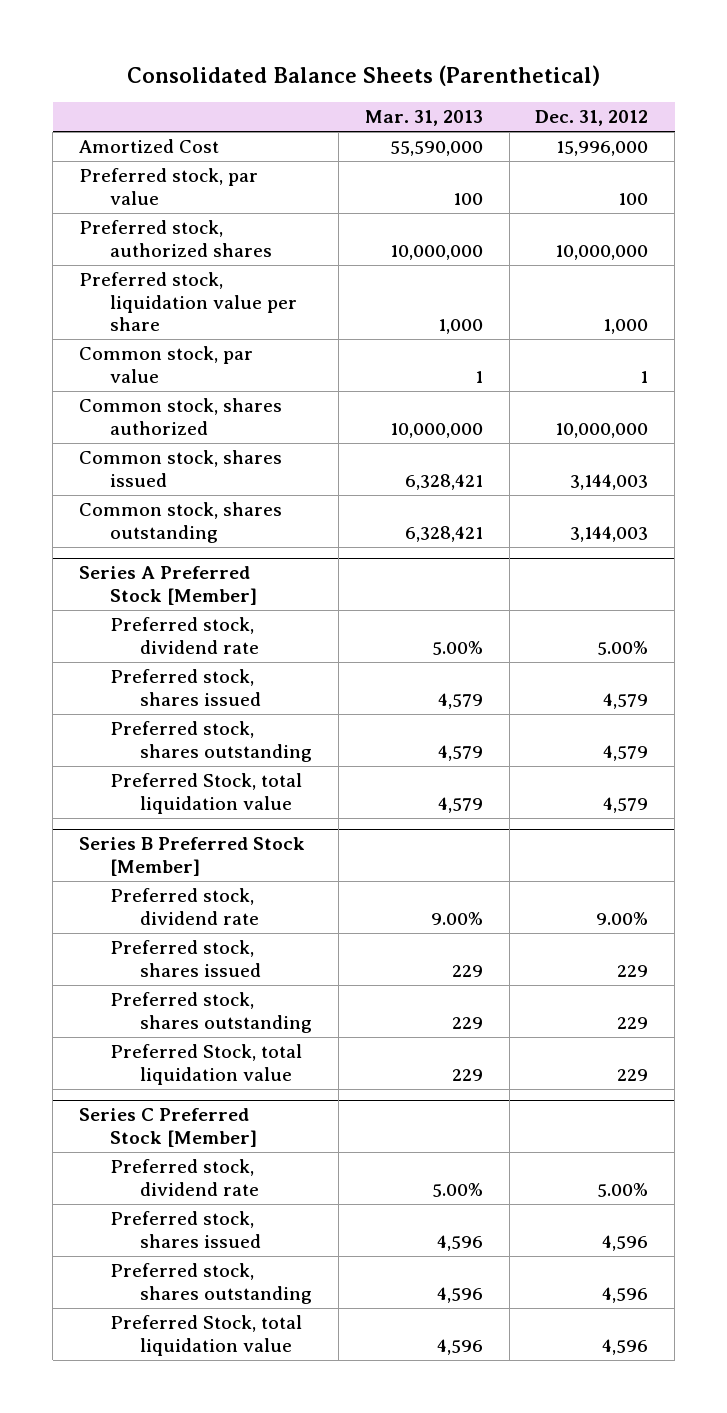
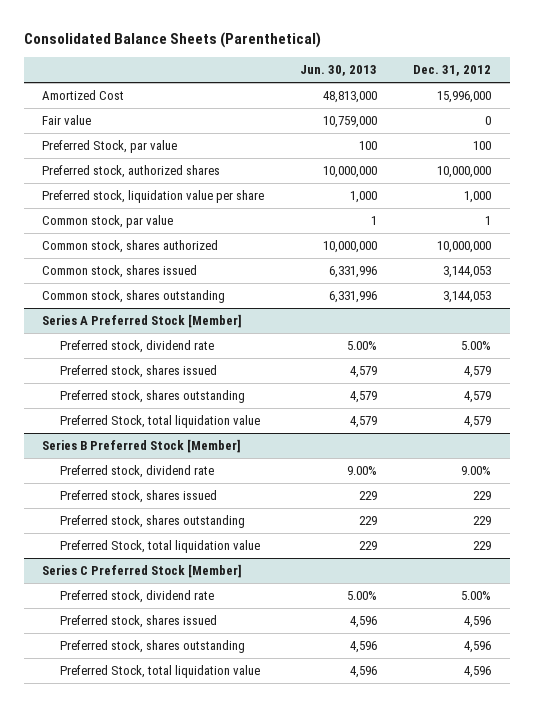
- | Mar. 31, 2013 | Dec. 31, 2012
+ | Jun. 30, 2013 | Dec. 31, 2012
- Preferred stock, par value | 100 | 100
+ Fair value | 10,759,000 | 0
+ Preferred Stock, par value | 100 | 100
- Common stock, shares issued | 6,328,421 | 3,144,003
- Common stock, shares outstanding | 6,328,421 | 3,144,003
+ Common stock, shares issued | 6,331,996 | 3,144,053
+ Common stock, shares outstanding | 6,331,996 | 3,144,053

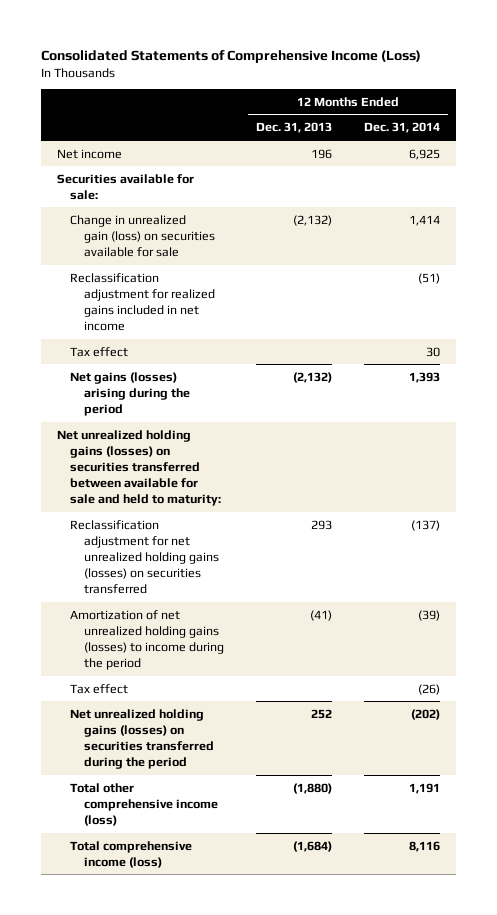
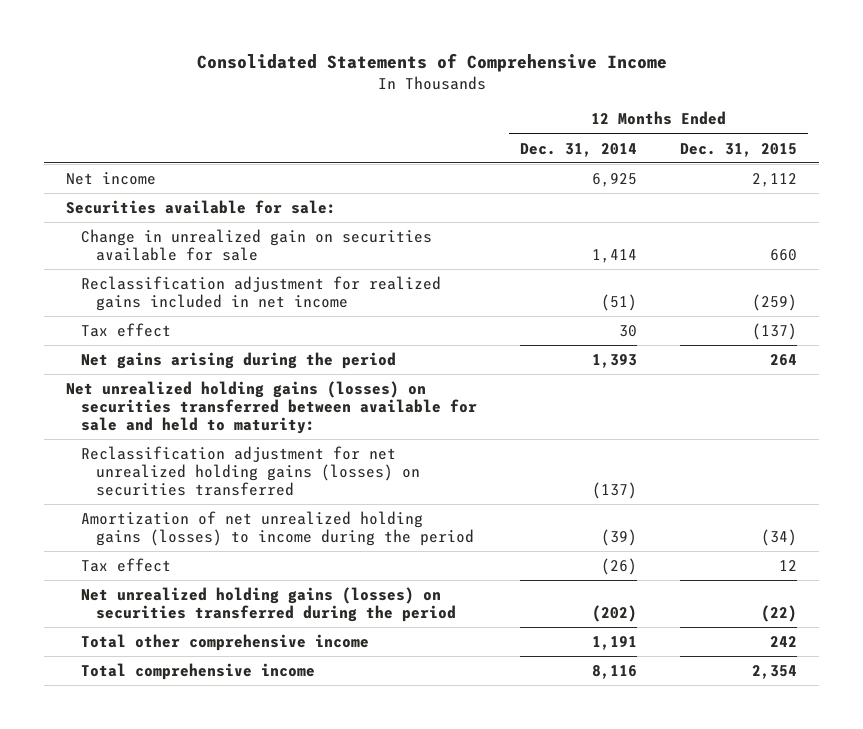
- Consolidated Statements of Comprehensive Income (Loss)
+ Consolidated Statements of Comprehensive Income
- | 12 Months Ended Dec. 31, 2013 | 12 Months Ended Dec. 31, 2014
+ | 12 Months Ended Dec. 31, 2014 | 12 Months Ended Dec. 31, 2015
- Change in unrealized gain (loss) on securities available for sale | (2,132) | 1,414
+ Change in unrealized gain on securities available for sale | 1,414 | 660
- Net gains (losses) arising during the period | (2,132) | 1,393
+ Net gains arising during the period | 1,393 | 264
- Total other comprehensive income (loss) | (1,880) | 1,191
- Total comprehensive income (loss) | (1,684) | 8,116
+ Total other comprehensive income | 1,191 | 242
+ Total comprehensive income | 8,116 | 2,354

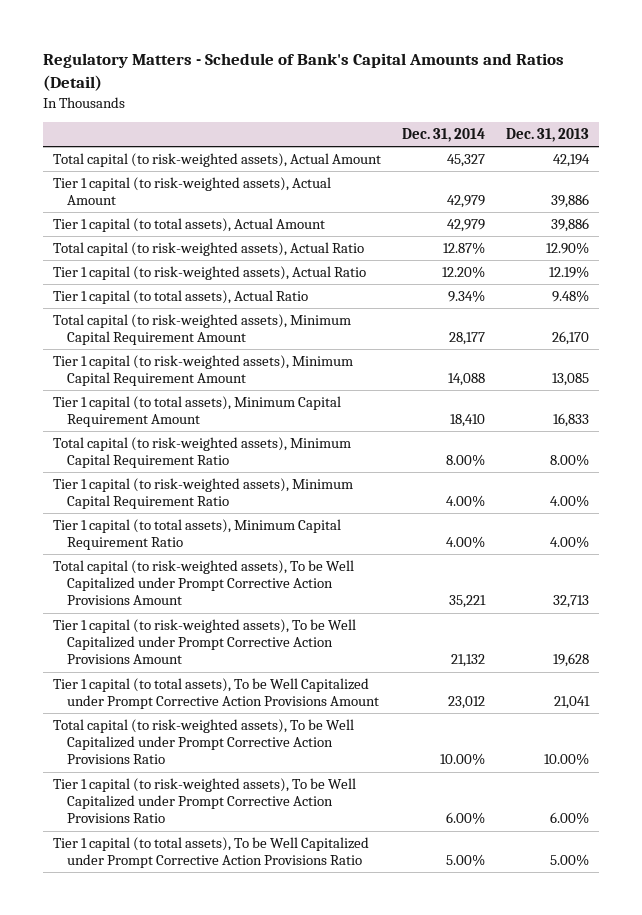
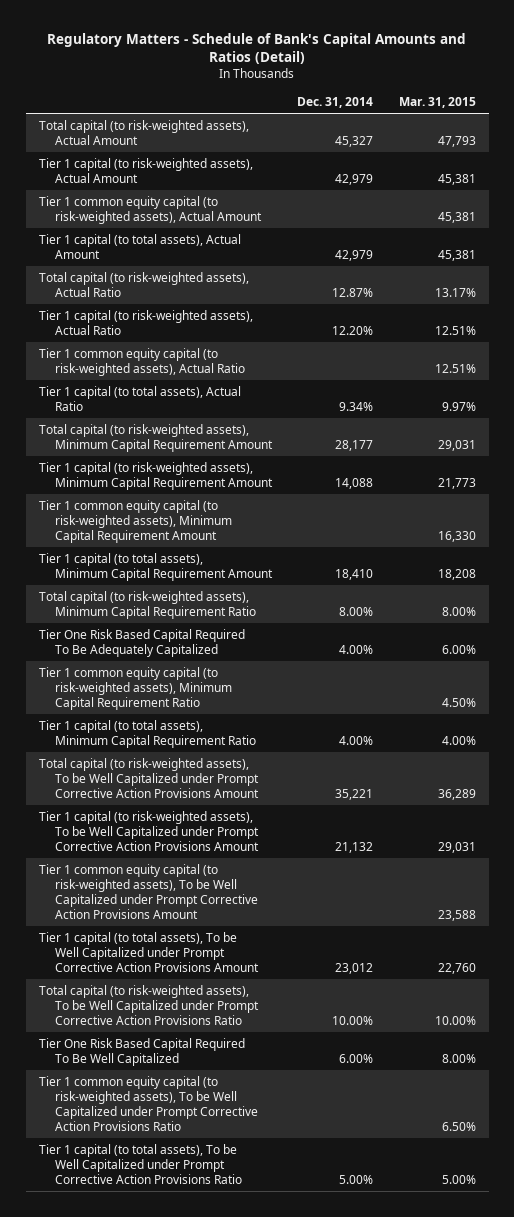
- | Dec. 31, 2014 | Dec. 31, 2013
+ | Dec. 31, 2014 | Mar. 31, 2015
+ Tier 1 common equity capital (to risk-weighted assets), Actual Amount | | 45,381
+ Tier 1 common equity capital (to risk-weighted assets), Actual Ratio | | 12.51%
+ Tier 1 common equity capital (to risk-weighted assets), Minimum Capital Requirement Amount | | 16,330
- Tier 1 capital (to risk-weighted assets), Minimum Capital Requirement Ratio | 4.00% | 4.00%
+ Tier One Risk Based Capital Required To Be Adequately Capitalized | 4.00% | 6.00%
+ Tier 1 common equity capital (to risk-weighted assets), Minimum Capital Requirement Ratio | | 4.50%
+ Tier 1 common equity capital (to risk-weighted assets), To be Well Capitalized under Prompt Corrective Action Provisions Amount | | 23,588
- Tier 1 capital (to risk-weighted assets), To be Well Capitalized under Prompt Corrective Action Provisions Ratio | 6.00% | 6.00%
+ Tier One Risk Based Capital Required To Be Well Capitalized | 6.00% | 8.00%
+ Tier 1 common equity capital (to risk-weighted assets), To be Well Capitalized under Prompt Corrective Action Provisions Ratio | | 6.50%

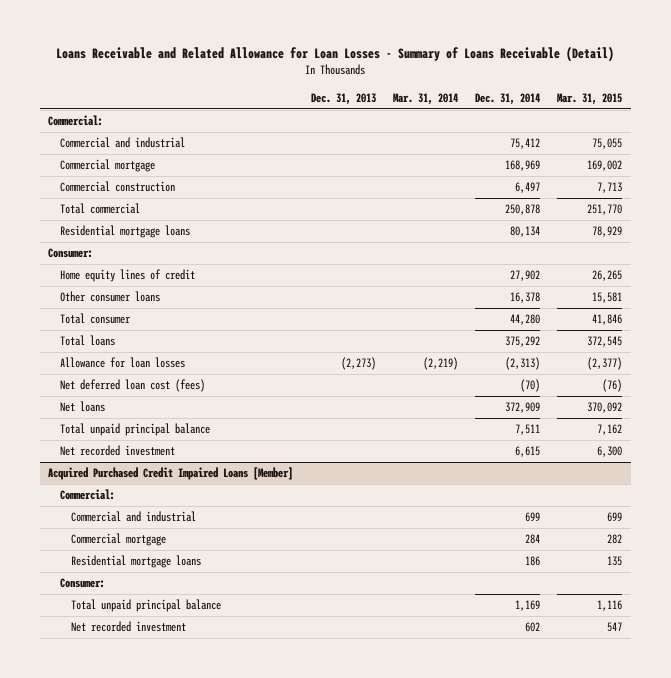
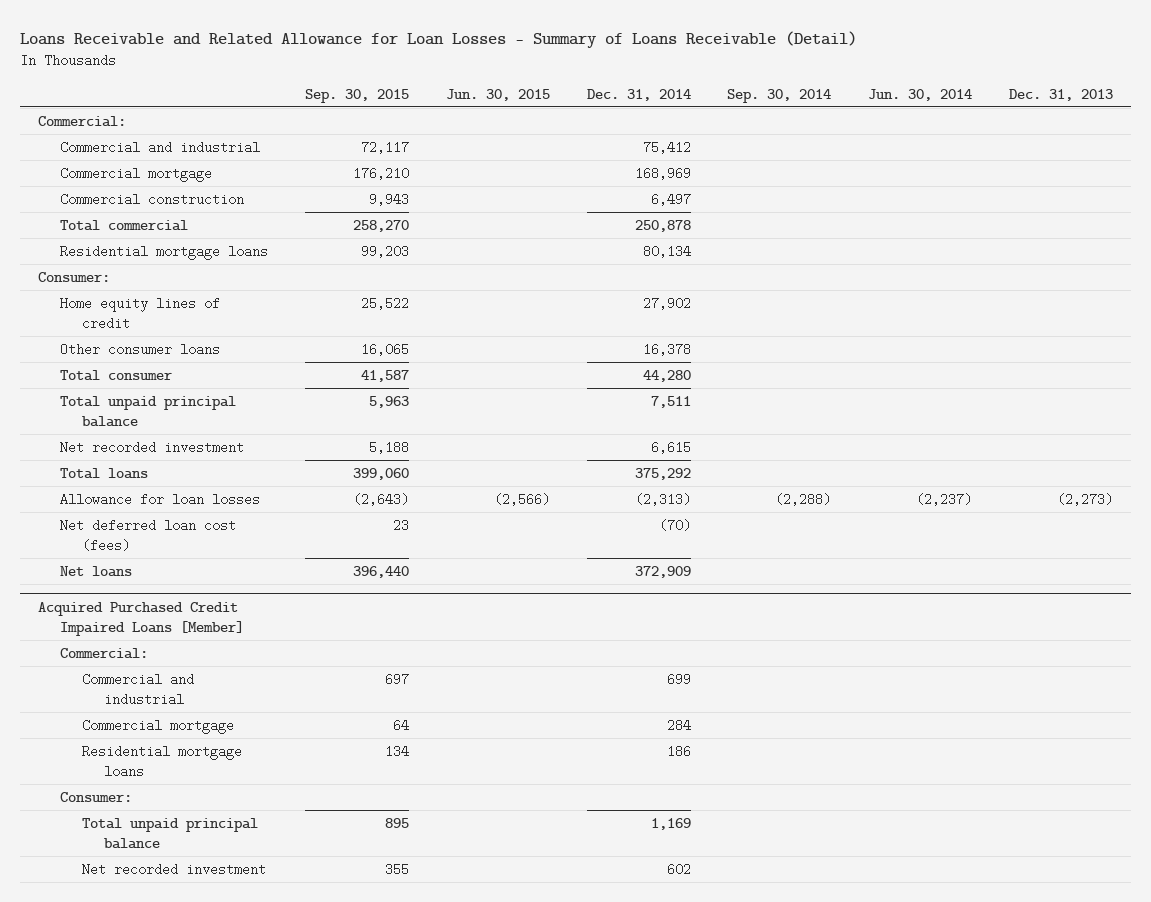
- | Dec. 31, 2013 | Mar. 31, 2014 | Dec. 31, 2014 | Mar. 31, 2015
+ | Sep. 30, 2015 | Jun. 30, 2015 | Dec. 31, 2014 | Sep. 30, 2014 | Jun. 30, 2014 | Dec. 31, 2013
moved up: Total unpaid principal balance | 5,963 | | 7,511 | | |
moved up: Net recorded investment | 5,188 | | 6,615 | | |

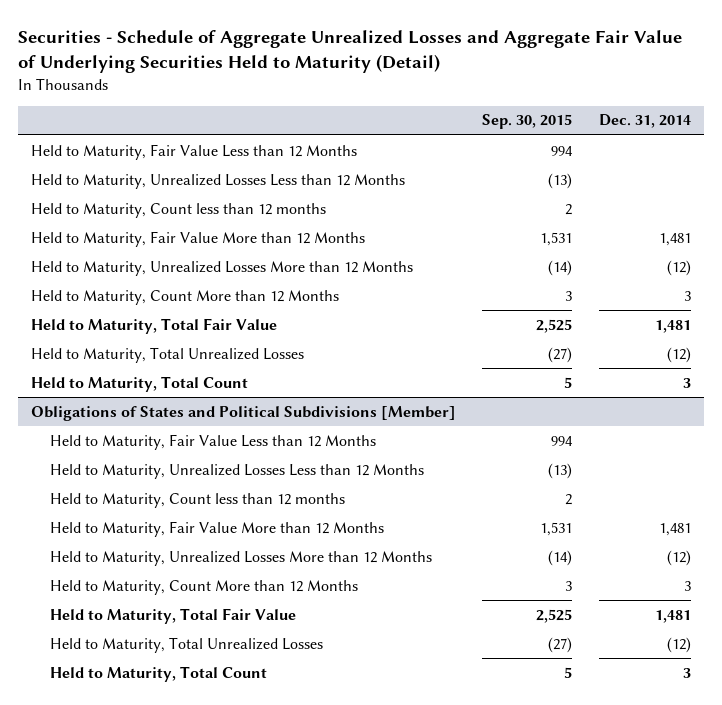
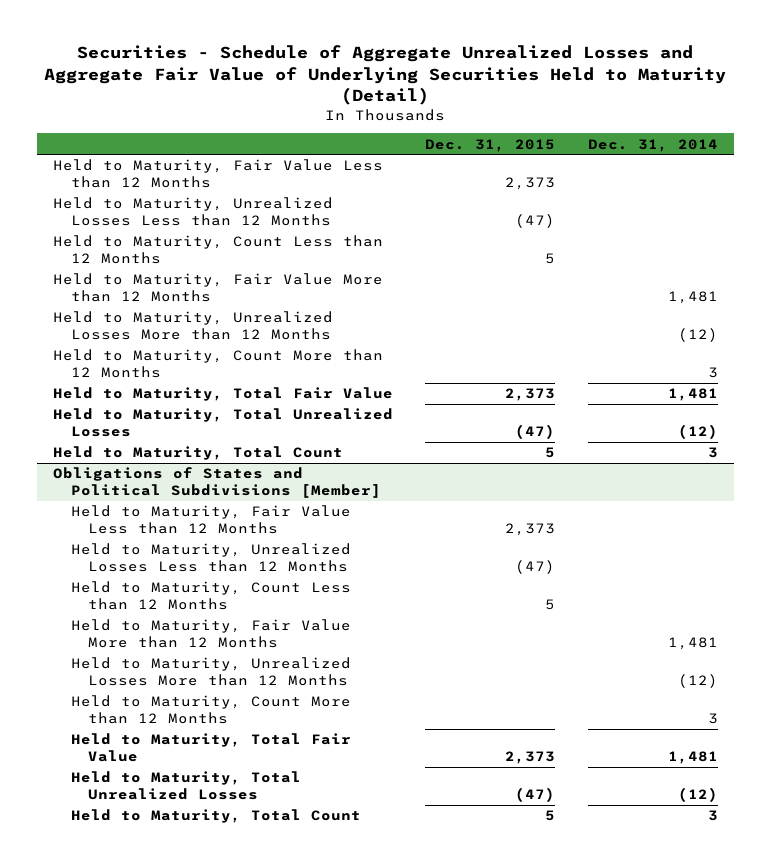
- | Sep. 30, 2015 | Dec. 31, 2014
+ | Dec. 31, 2015 | Dec. 31, 2014
- Held to Maturity, Count less than 12 months | 2 |
+ Held to Maturity, Count Less than 12 Months | 5 |
@ Obligations of States and Political Subdivisions [Member]
- Held to Maturity, Count less than 12 months | 2 |
+ Held to Maturity, Count Less than 12 Months | 5 |

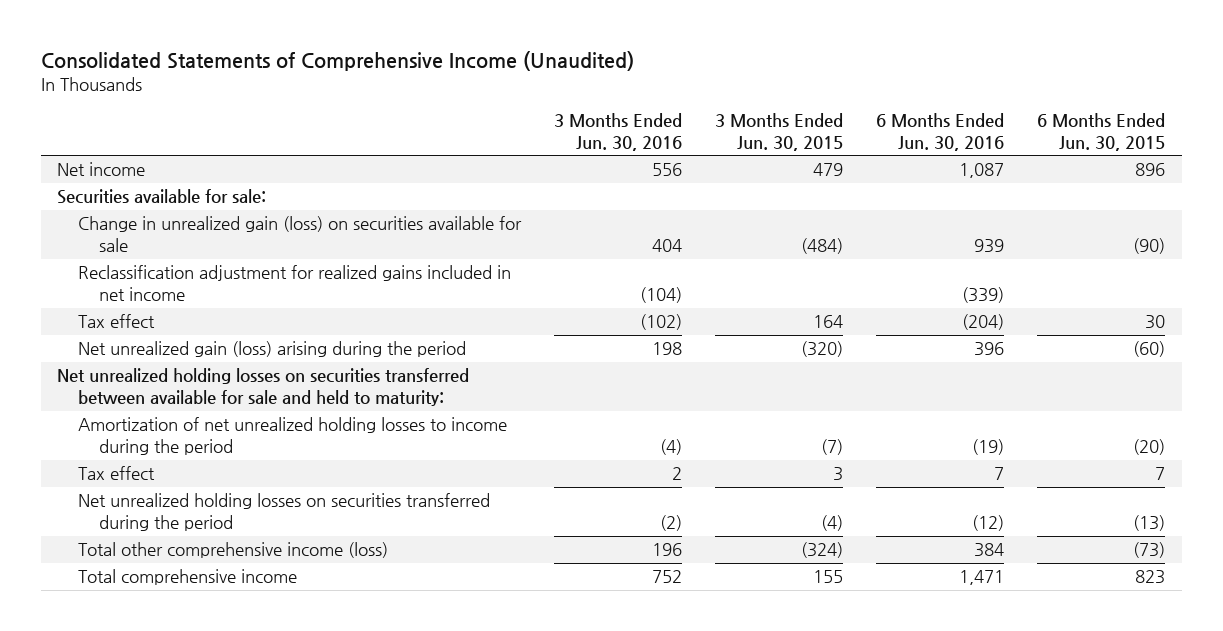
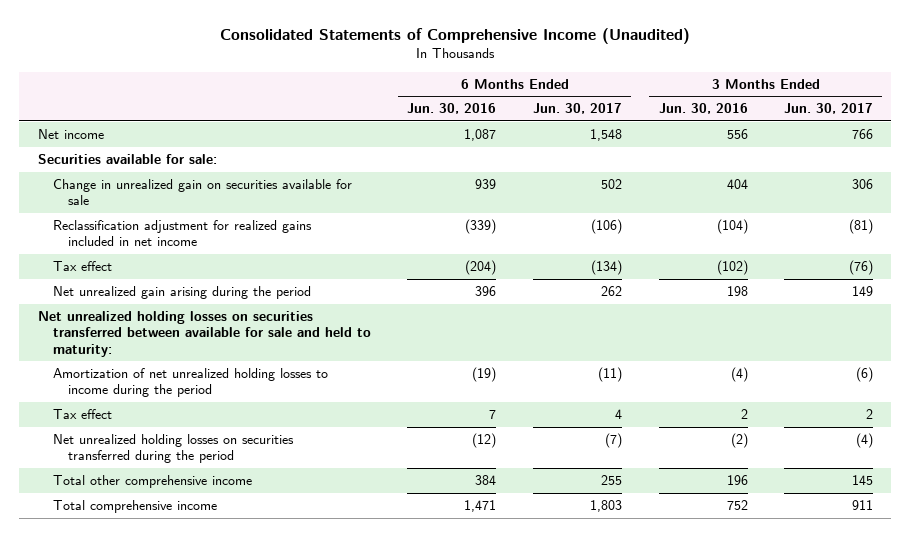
- | 3 Months Ended Jun. 30, 2016 | 3 Months Ended Jun. 30, 2015 | 6 Months Ended Jun. 30, 2016 | 6 Months Ended Jun. 30, 2015
+ | 6 Months Ended Jun. 30, 2016 | 6 Months Ended Jun. 30, 2017 | 3 Months Ended Jun. 30, 2016 | 3 Months Ended Jun. 30, 2017
- Change in unrealized gain (loss) on securities available for sale | 404 | (484) | 939 | (90)
+ Change in unrealized gain on securities available for sale | 939 | 502 | 404 | 306
- Net unrealized gain (loss) arising during the period | 198 | (320) | 396 | (60)
+ Net unrealized gain arising during the period | 396 | 262 | 198 | 149
- Total other comprehensive income (loss) | 196 | (324) | 384 | (73)
+ Total other comprehensive income | 384 | 255 | 196 | 145

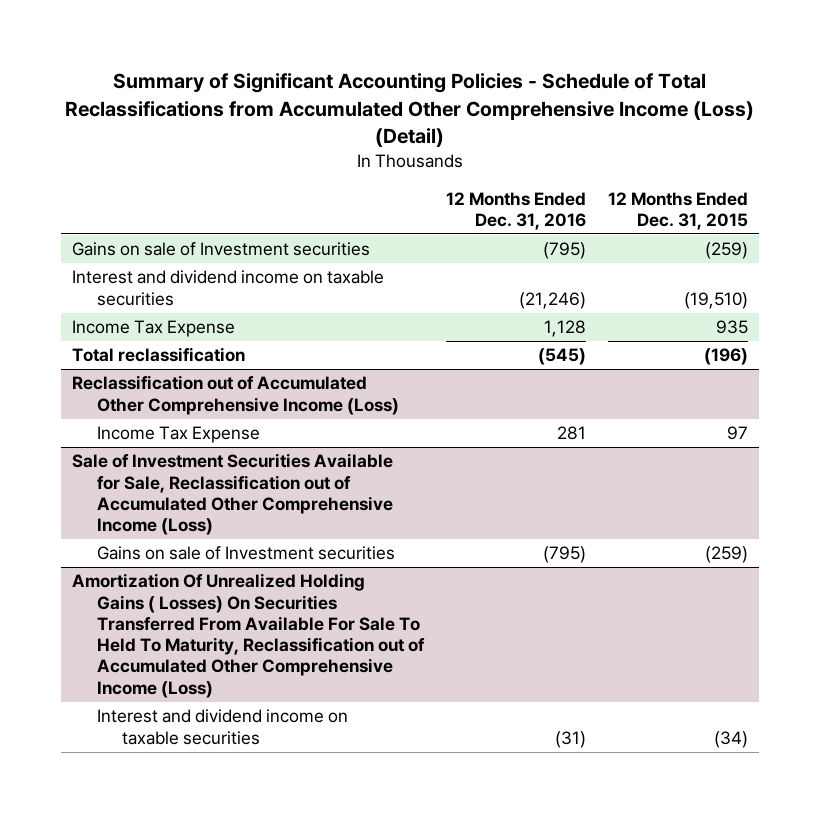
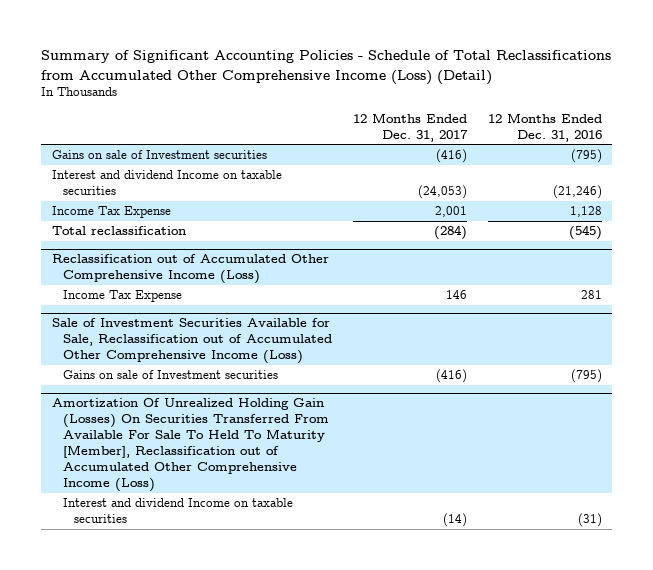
- | 12 Months Ended Dec. 31, 2016 | 12 Months Ended Dec. 31, 2015
+ | 12 Months Ended Dec. 31, 2017 | 12 Months Ended Dec. 31, 2016
- Interest and dividend income on taxable securities | (21,246) | (19,510)
+ Interest and dividend Income on taxable securities | (24,053) | (21,246)
- Amortization Of Unrealized Holding Gains ( Losses) On Securities Transferred From Available For Sale To Held To Maturity, Reclassification out of Accumulated Other Comprehensive Income (Loss)
- Interest and dividend income on taxable securities | (31) | (34)
+ Amortization Of Unrealized Holding Gain (Losses) On Securities Transferred From Available For Sale To Held To Maturity [Member], Reclassification out of Accumulated Other Comprehensive Income (Loss)
+ Interest and dividend Income on taxable securities | (14) | (31)

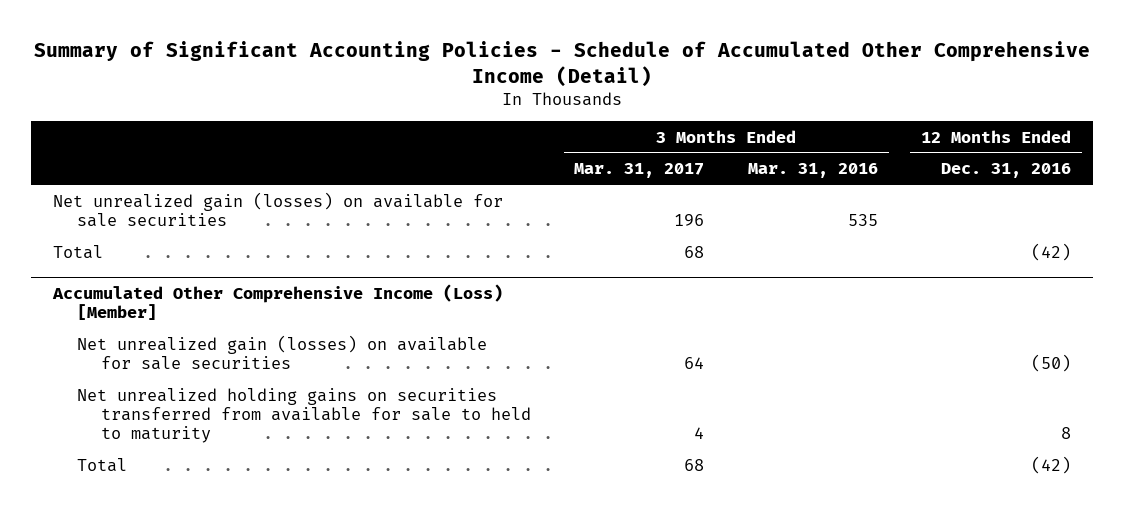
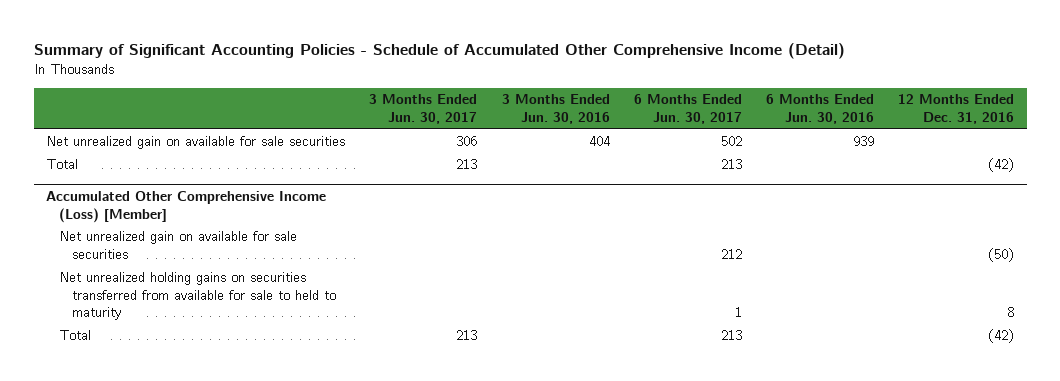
- | 3 Months Ended Mar. 31, 2017 | 3 Months Ended Mar. 31, 2016 | 12 Months Ended Dec. 31, 2016
+ | 3 Months Ended Jun. 30, 2017 | 3 Months Ended Jun. 30, 2016 | 6 Months Ended Jun. 30, 2017 | 6 Months Ended Jun. 30, 2016 | 12 Months Ended Dec. 31, 2016
- Net unrealized gain (losses) on available for sale securities | 196 | 535 |
+ Net unrealized gain on available for sale securities | 306 | 404 | 502 | 939 |
@ Accumulated Other Comprehensive Income (Loss) [Member]
- Net unrealized gain (losses) on available for sale securities | 64 | | (50)
+ Net unrealized gain on available for sale securities | | | 212 | | (50)

